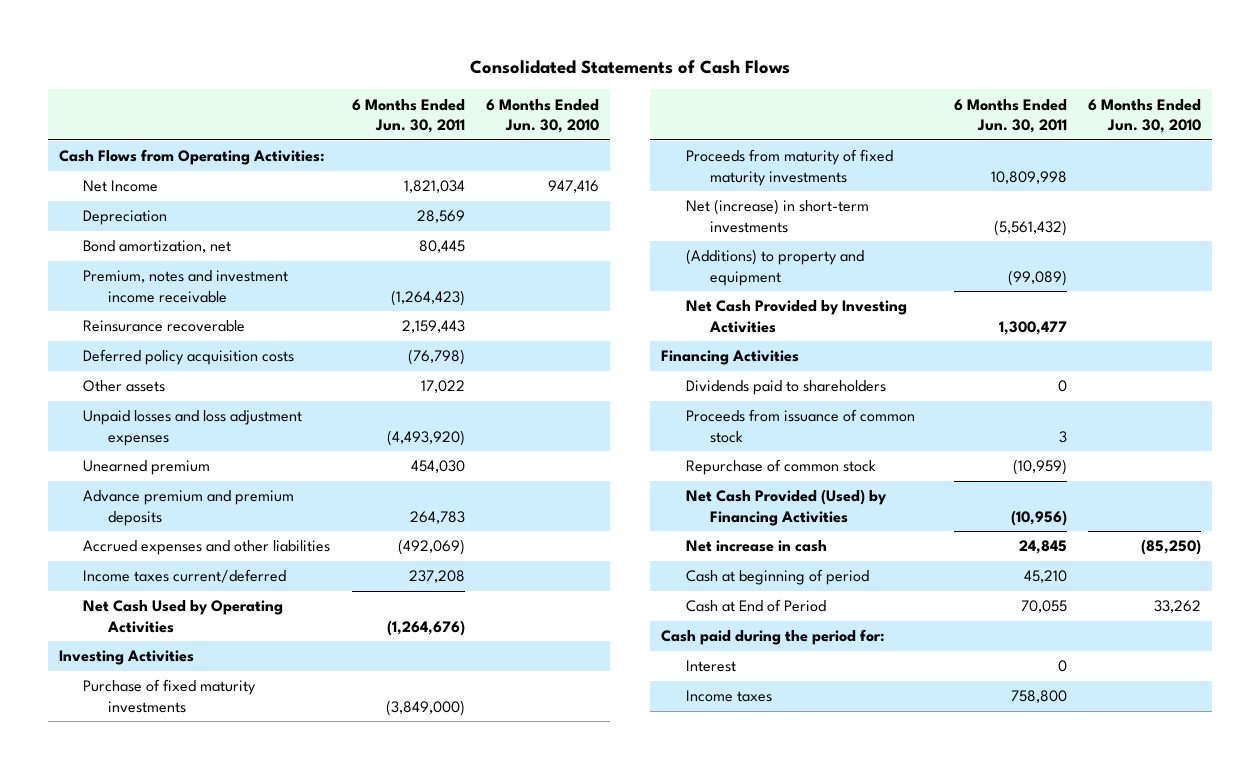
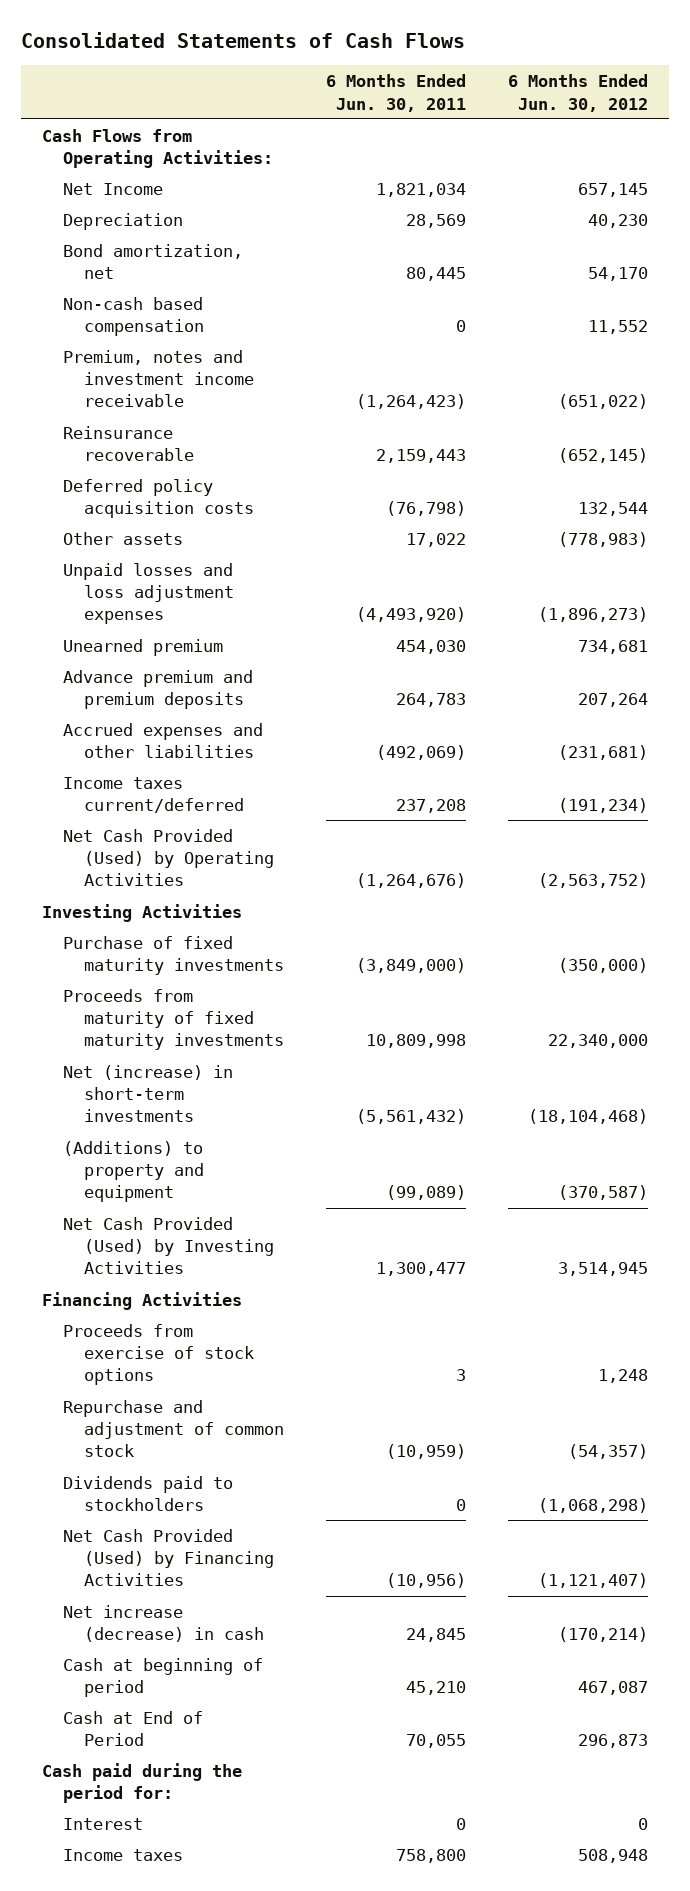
- | 6 Months Ended Jun. 30, 2011 | 6 Months Ended Jun. 30, 2010
+ | 6 Months Ended Jun. 30, 2011 | 6 Months Ended Jun. 30, 2012
+ Non-cash based compensation | 0 | 11,552
- Net Cash Used by Operating Activities | (1,264,676) |
+ Net Cash Provided (Used) by Operating Activities | (1,264,676) | (2,563,752)
- Net Cash Provided by Investing Activities | 1,300,477 |
+ Net Cash Provided (Used) by Investing Activities | 1,300,477 | 3,514,945
- Dividends paid to shareholders | 0 |
- Proceeds from issuance of common stock | 3 |
- Repurchase of common stock | (10,959) |
+ Proceeds from exercise of stock options | 3 | 1,248
+ Repurchase and adjustment of common stock | (10,959) | (54,357)
+ Dividends paid to stockholders | 0 | (1,068,298)
- Net increase in cash | 24,845 | (85,250)
+ Net increase (decrease) in cash | 24,845 | (170,214)

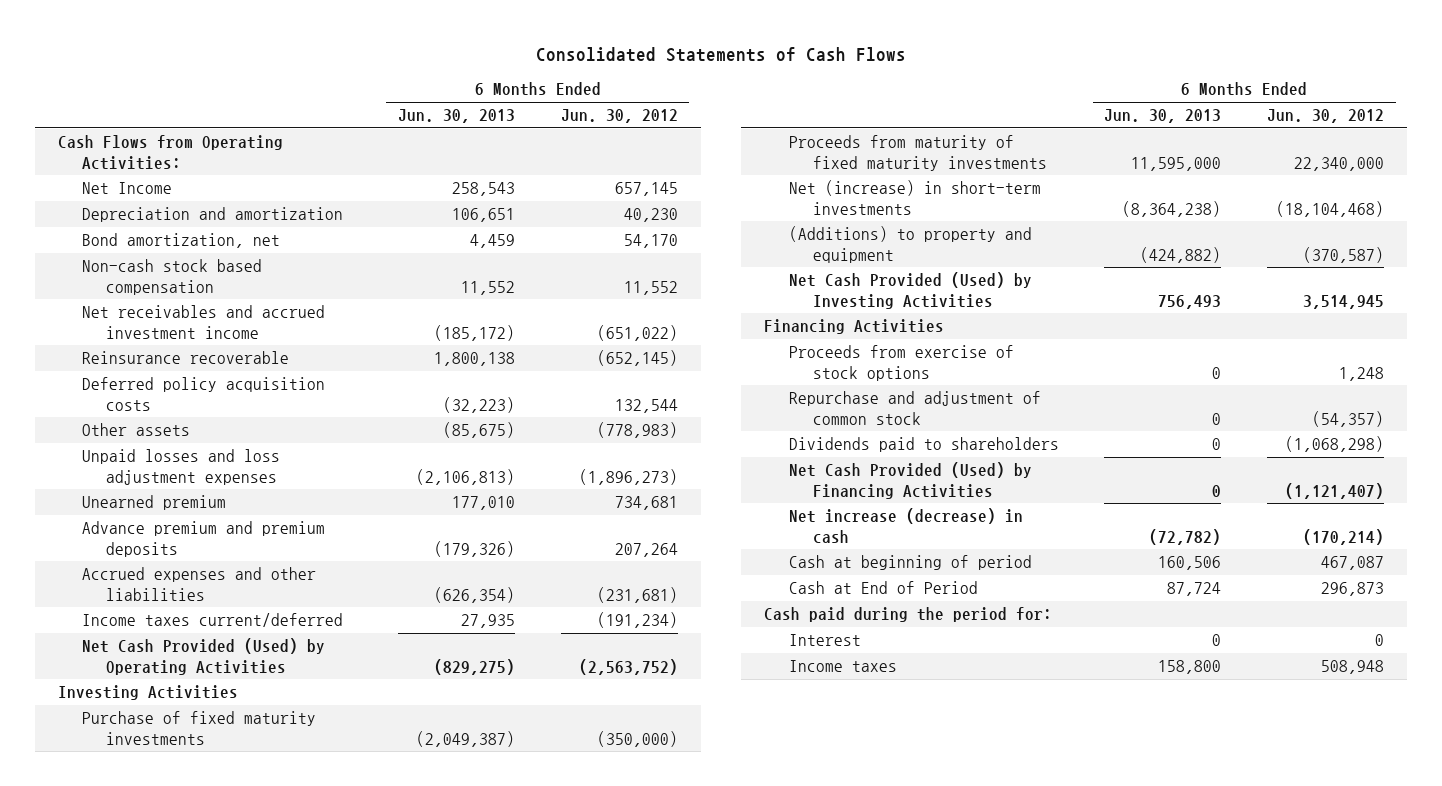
- | 6 Months Ended Jun. 30, 2011 | 6 Months Ended Jun. 30, 2012
+ | 6 Months Ended Jun. 30, 2013 | 6 Months Ended Jun. 30, 2012
- Depreciation | 28,569 | 40,230
+ Depreciation and amortization | 106,651 | 40,230
- Non-cash based compensation | 0 | 11,552
- Premium, notes and investment income receivable | (1,264,423) | (651,022)
+ Non-cash stock based compensation | 11,552 | 11,552
+ Net receivables and accrued investment income | (185,172) | (651,022)
- Dividends paid to stockholders | 0 | (1,068,298)
+ Dividends paid to shareholders | 0 | (1,068,298)

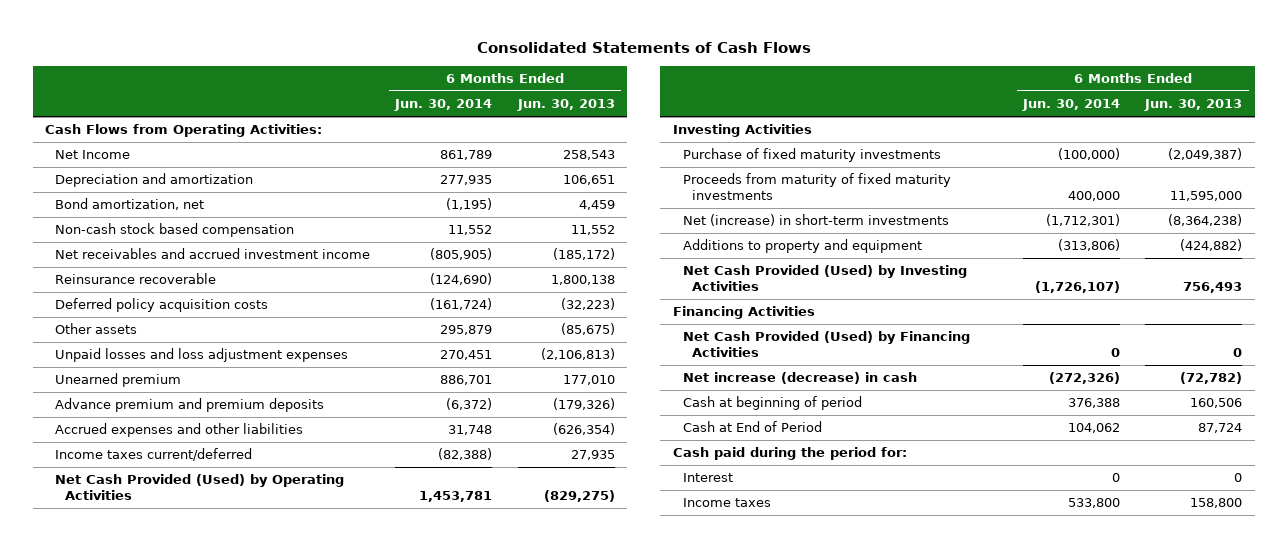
- | 6 Months Ended Jun. 30, 2013 | 6 Months Ended Jun. 30, 2012
+ | 6 Months Ended Jun. 30, 2014 | 6 Months Ended Jun. 30, 2013
- (Additions) to property and equipment | (424,882) | (370,587)
+ Additions to property and equipment | (313,806) | (424,882)
- Proceeds from exercise of stock options | 0 | 1,248
- Repurchase and adjustment of common stock | 0 | (54,357)
- Dividends paid to shareholders | 0 | (1,068,298)

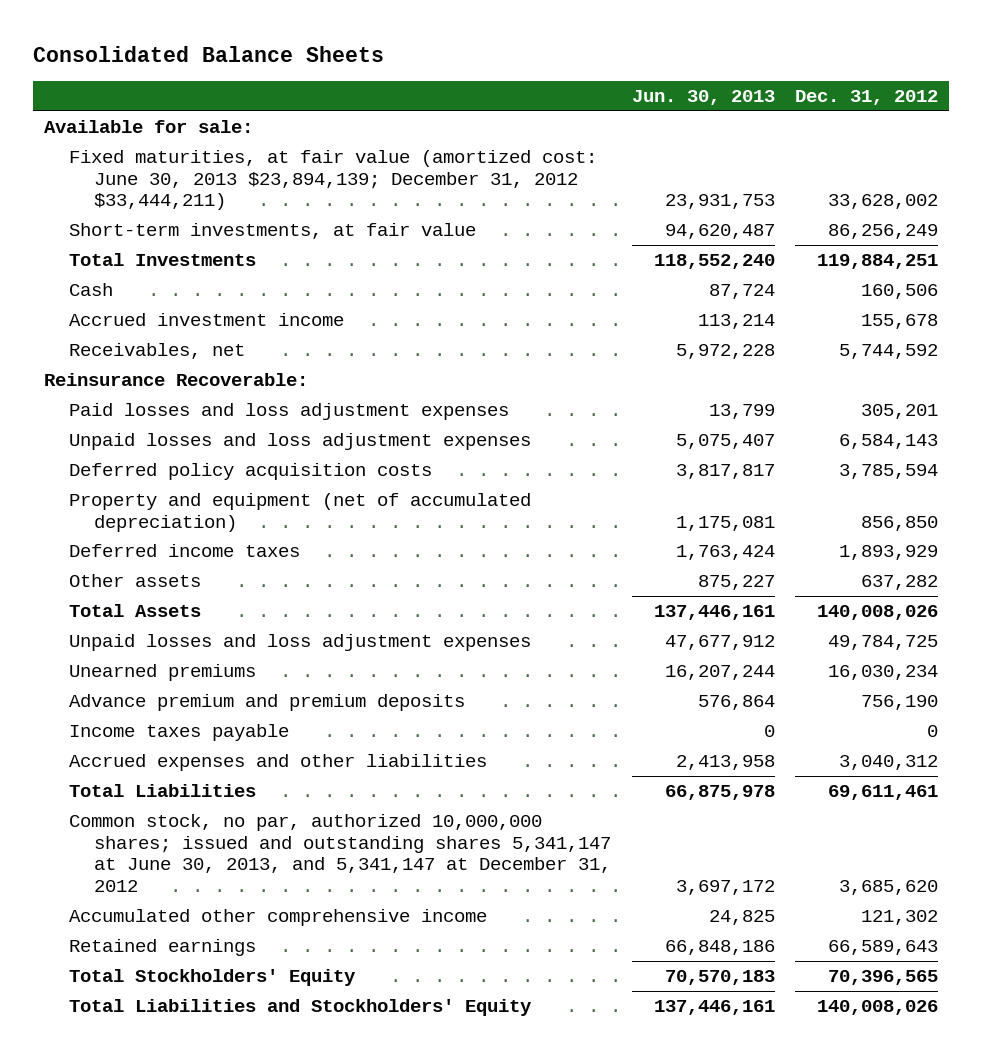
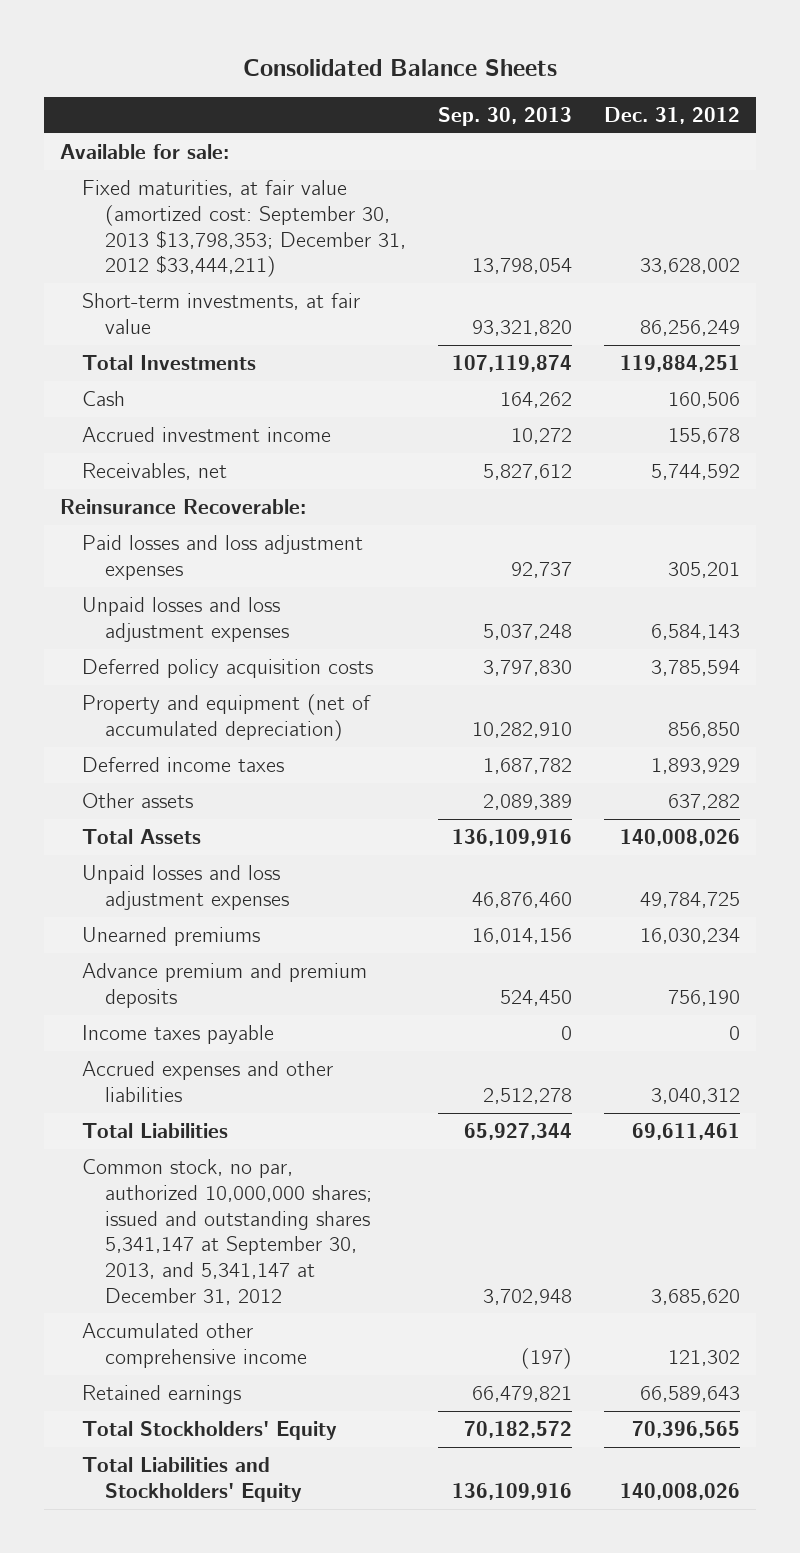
- | Jun. 30, 2013 | Dec. 31, 2012
+ | Sep. 30, 2013 | Dec. 31, 2012
- Fixed maturities, at fair value (amortized cost: June 30, 2013 $23,894,139; December 31, 2012 $33,444,211) | 23,931,753 | 33,628,002
+ Fixed maturities, at fair value (amortized cost: September 30, 2013 $13,798,353; December 31, 2012 $33,444,211) | 13,798,054 | 33,628,002
- Common stock, no par, authorized 10,000,000 shares; issued and outstanding shares 5,341,147 at June 30, 2013, and 5,341,147 at December 31, 2012 | 3,697,172 | 3,685,620
+ Common stock, no par, authorized 10,000,000 shares; issued and outstanding shares 5,341,147 at September 30, 2013, and 5,341,147 at December 31, 2012 | 3,702,948 | 3,685,620

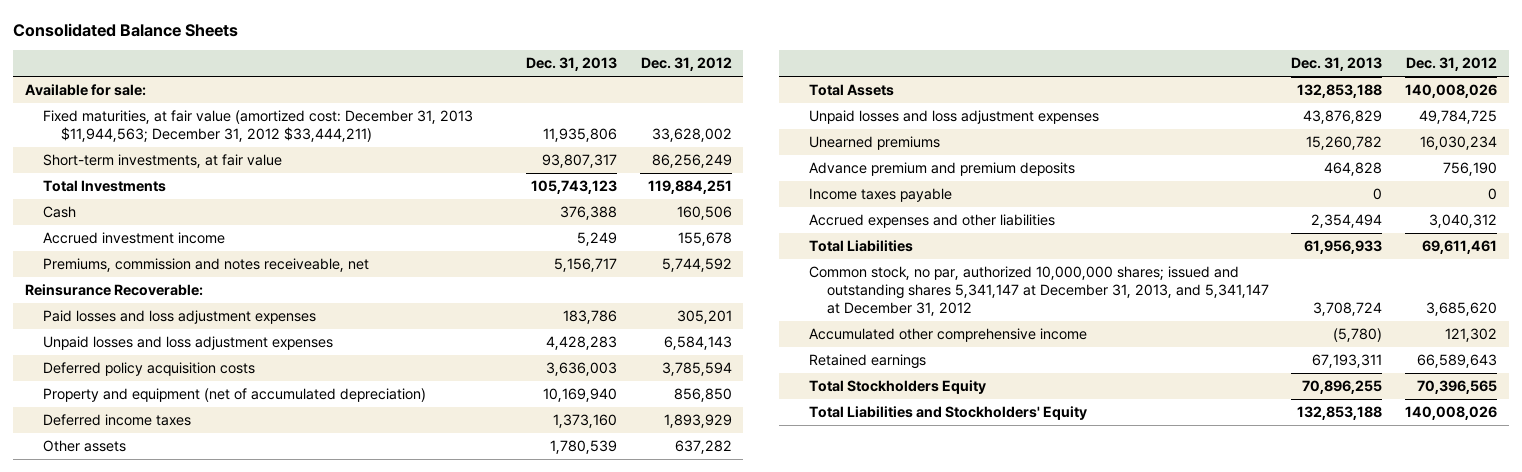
- | Sep. 30, 2013 | Dec. 31, 2012
+ | Dec. 31, 2013 | Dec. 31, 2012
- Fixed maturities, at fair value (amortized cost: September 30, 2013 $13,798,353; December 31, 2012 $33,444,211) | 13,798,054 | 33,628,002
+ Fixed maturities, at fair value (amortized cost: December 31, 2013 $11,944,563; December 31, 2012 $33,444,211) | 11,935,806 | 33,628,002
- Receivables, net | 5,827,612 | 5,744,592
+ Premiums, commission and notes receiveable, net | 5,156,717 | 5,744,592
- Common stock, no par, authorized 10,000,000 shares; issued and outstanding shares 5,341,147 at September 30, 2013, and 5,341,147 at December 31, 2012 | 3,702,948 | 3,685,620
+ Common stock, no par, authorized 10,000,000 shares; issued and outstanding shares 5,341,147 at December 31, 2013, and 5,341,147 at December 31, 2012 | 3,708,724 | 3,685,620
- Total Stockholders' Equity | 70,182,572 | 70,396,565
+ Total Stockholders Equity | 70,896,255 | 70,396,565

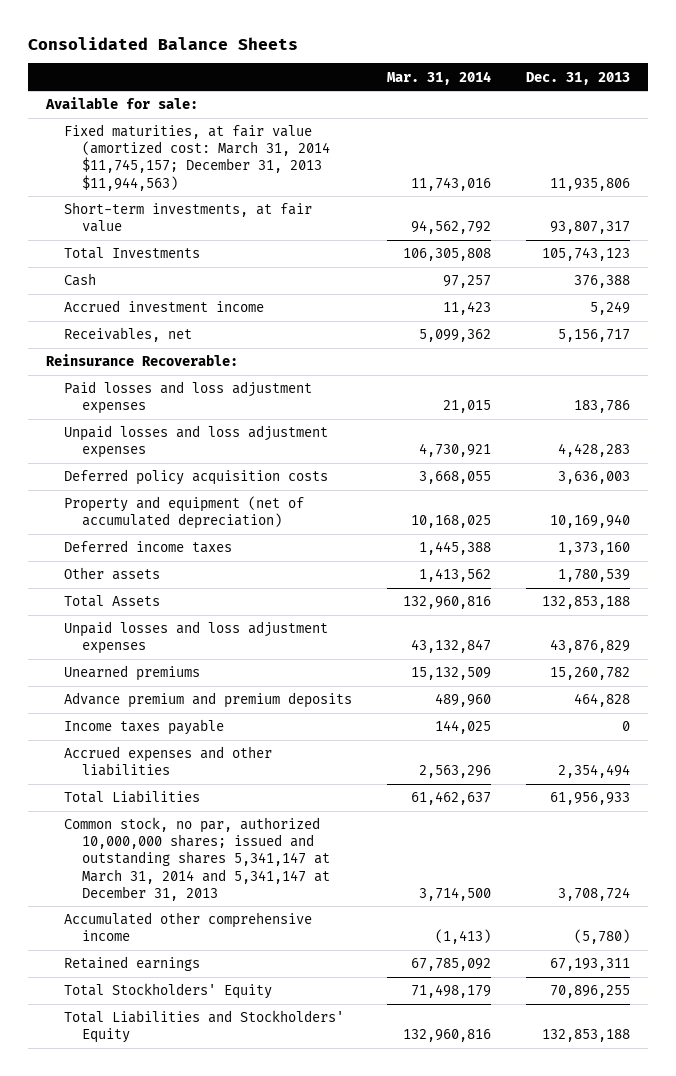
- | Dec. 31, 2013 | Dec. 31, 2012
+ | Mar. 31, 2014 | Dec. 31, 2013
- Fixed maturities, at fair value (amortized cost: December 31, 2013 $11,944,563; December 31, 2012 $33,444,211) | 11,935,806 | 33,628,002
+ Fixed maturities, at fair value (amortized cost: March 31, 2014 $11,745,157; December 31, 2013 $11,944,563) | 11,743,016 | 11,935,806
- Premiums, commission and notes receiveable, net | 5,156,717 | 5,744,592
+ Receivables, net | 5,099,362 | 5,156,717
- Common stock, no par, authorized 10,000,000 shares; issued and outstanding shares 5,341,147 at December 31, 2013, and 5,341,147 at December 31, 2012 | 3,708,724 | 3,685,620
+ Common stock, no par, authorized 10,000,000 shares; issued and outstanding shares 5,341,147 at March 31, 2014 and 5,341,147 at December 31, 2013 | 3,714,500 | 3,708,724
- Total Stockholders Equity | 70,896,255 | 70,396,565
+ Total Stockholders' Equity | 71,498,179 | 70,896,255

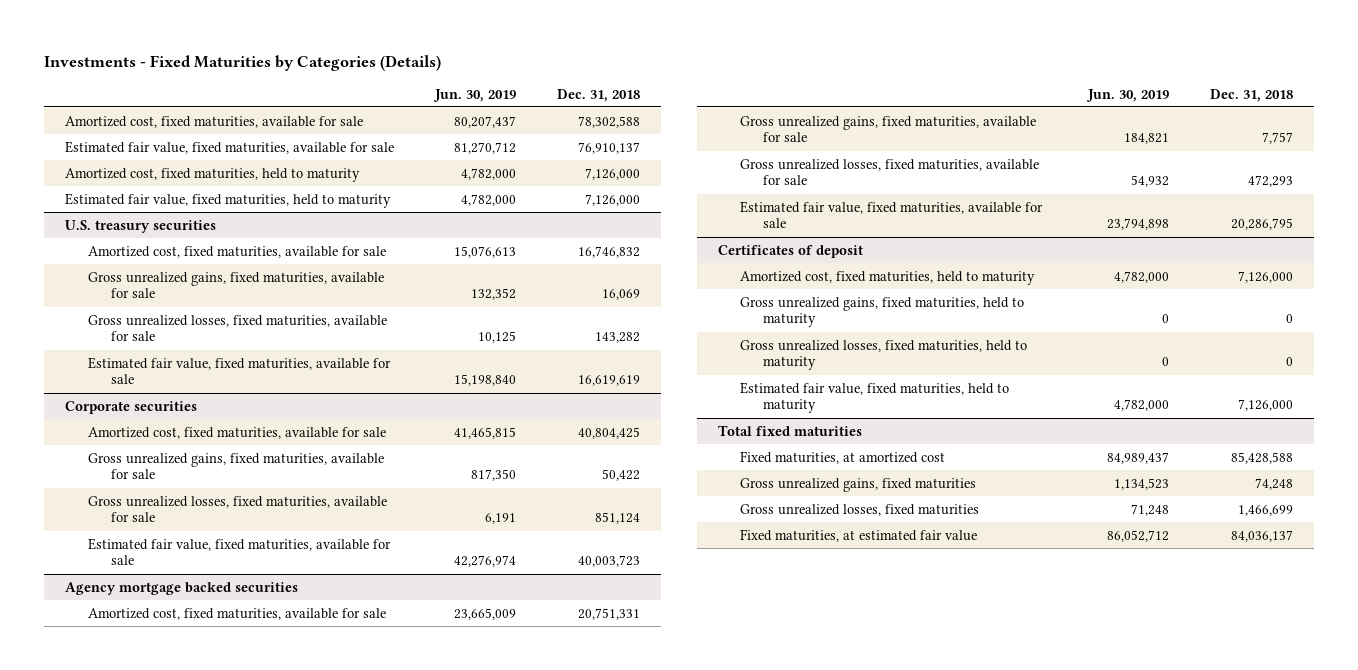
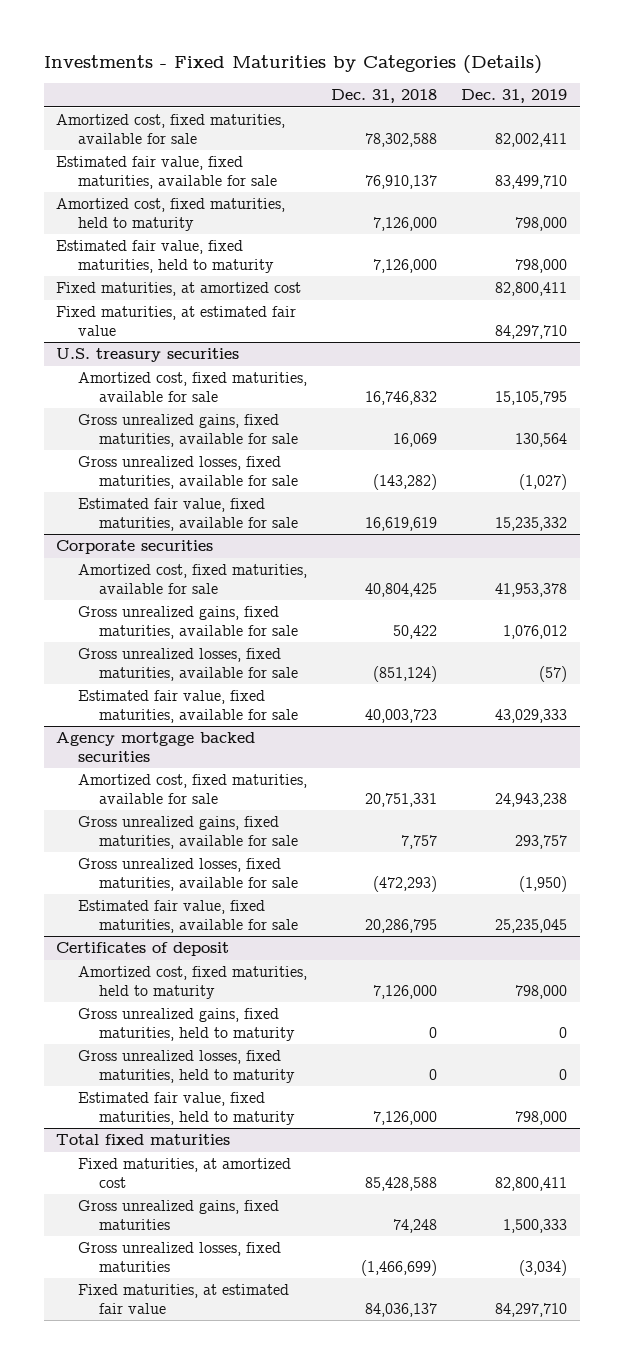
- | Jun. 30, 2019 | Dec. 31, 2018
+ | Dec. 31, 2018 | Dec. 31, 2019
+ Fixed maturities, at amortized cost | | 82,800,411
+ Fixed maturities, at estimated fair value | | 84,297,710
@ U.S. treasury securities
- Gross unrealized losses, fixed maturities, available for sale | 10,125 | 143,282
+ Gross unrealized losses, fixed maturities, available for sale | (143,282) | (1,027)
@ Corporate securities
- Gross unrealized losses, fixed maturities, available for sale | 6,191 | 851,124
+ Gross unrealized losses, fixed maturities, available for sale | (851,124) | (57)
@ Agency mortgage backed securities
- Gross unrealized losses, fixed maturities, available for sale | 54,932 | 472,293
+ Gross unrealized losses, fixed maturities, available for sale | (472,293) | (1,950)
@ Total fixed maturities
- Gross unrealized losses, fixed maturities | 71,248 | 1,466,699
+ Gross unrealized losses, fixed maturities | (1,466,699) | (3,034)

